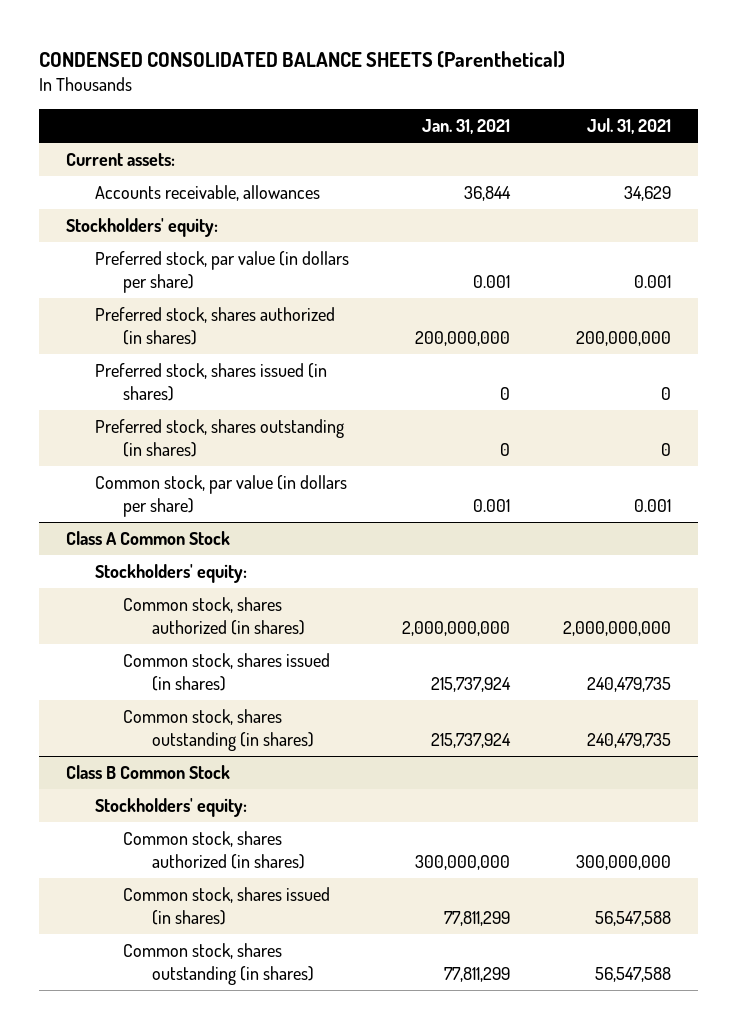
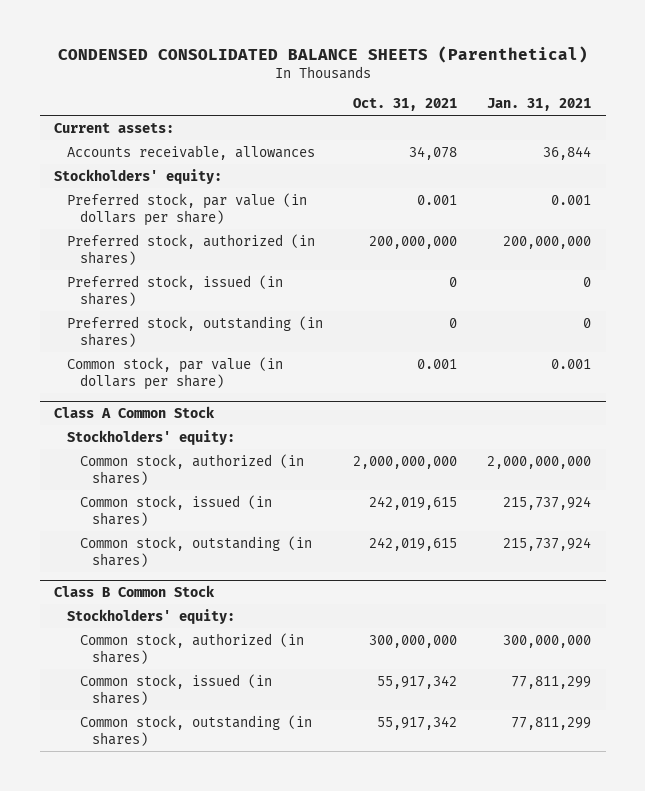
- | Jan. 31, 2021 | Jul. 31, 2021
+ | Oct. 31, 2021 | Jan. 31, 2021
- Preferred stock, shares authorized (in shares) | 200,000,000 | 200,000,000
- Preferred stock, shares issued (in shares) | 0 | 0
- Preferred stock, shares outstanding (in shares) | 0 | 0
+ Preferred stock, authorized (in shares) | 200,000,000 | 200,000,000
+ Preferred stock, issued (in shares) | 0 | 0
+ Preferred stock, outstanding (in shares) | 0 | 0
@ Class A Common Stock
- Common stock, shares authorized (in shares) | 2,000,000,000 | 2,000,000,000
- Common stock, shares issued (in shares) | 215,737,924 | 240,479,735
- Common stock, shares outstanding (in shares) | 215,737,924 | 240,479,735
+ Common stock, authorized (in shares) | 2,000,000,000 | 2,000,000,000
+ Common stock, issued (in shares) | 242,019,615 | 215,737,924
+ Common stock, outstanding (in shares) | 242,019,615 | 215,737,924
@ Class B Common Stock
- Common stock, shares authorized (in shares) | 300,000,000 | 300,000,000
- Common stock, shares issued (in shares) | 77,811,299 | 56,547,588
- Common stock, shares outstanding (in shares) | 77,811,299 | 56,547,588
+ Common stock, authorized (in shares) | 300,000,000 | 300,000,000
+ Common stock, issued (in shares) | 55,917,342 | 77,811,299
+ Common stock, outstanding (in shares) | 55,917,342 | 77,811,299

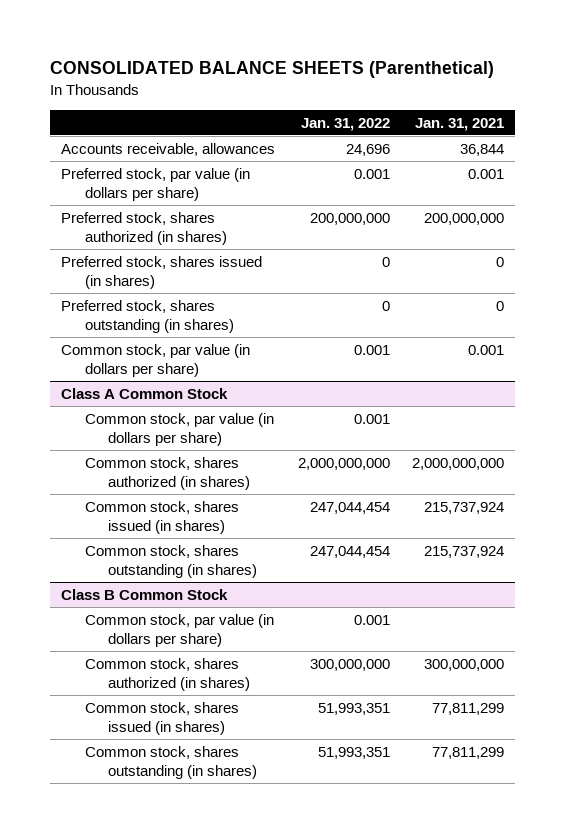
- CONDENSED CONSOLIDATED BALANCE SHEETS (Parenthetical)
+ CONSOLIDATED BALANCE SHEETS (Parenthetical)
- | Oct. 31, 2021 | Jan. 31, 2021
+ | Jan. 31, 2022 | Jan. 31, 2021
- Current assets:
- Stockholders' equity:
- Preferred stock, authorized (in shares) | 200,000,000 | 200,000,000
- Preferred stock, issued (in shares) | 0 | 0
- Preferred stock, outstanding (in shares) | 0 | 0
+ Preferred stock, shares authorized (in shares) | 200,000,000 | 200,000,000
+ Preferred stock, shares issued (in shares) | 0 | 0
+ Preferred stock, shares outstanding (in shares) | 0 | 0
@ Class A Common Stock
- Stockholders' equity:
- Common stock, authorized (in shares) | 2,000,000,000 | 2,000,000,000
- Common stock, issued (in shares) | 242,019,615 | 215,737,924
- Common stock, outstanding (in shares) | 242,019,615 | 215,737,924
+ Common stock, par value (in dollars per share) | 0.001 |
+ Common stock, shares authorized (in shares) | 2,000,000,000 | 2,000,000,000
+ Common stock, shares issued (in shares) | 247,044,454 | 215,737,924
+ Common stock, shares outstanding (in shares) | 247,044,454 | 215,737,924
@ Class B Common Stock
- Stockholders' equity:
- Common stock, authorized (in shares) | 300,000,000 | 300,000,000
- Common stock, issued (in shares) | 55,917,342 | 77,811,299
- Common stock, outstanding (in shares) | 55,917,342 | 77,811,299
+ Common stock, par value (in dollars per share) | 0.001 |
+ Common stock, shares authorized (in shares) | 300,000,000 | 300,000,000
+ Common stock, shares issued (in shares) | 51,993,351 | 77,811,299
+ Common stock, shares outstanding (in shares) | 51,993,351 | 77,811,299

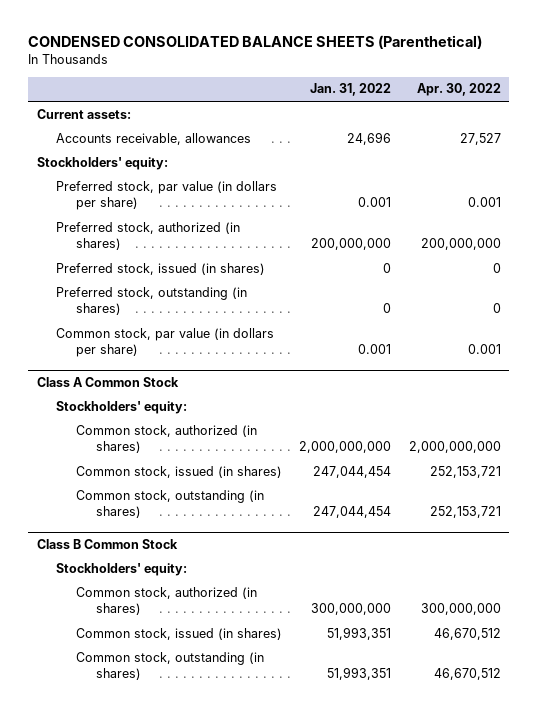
- CONSOLIDATED BALANCE SHEETS (Parenthetical)
+ CONDENSED CONSOLIDATED BALANCE SHEETS (Parenthetical)
- | Jan. 31, 2022 | Jan. 31, 2021
+ | Jan. 31, 2022 | Apr. 30, 2022
+ Current assets:
+ Stockholders' equity:
- Preferred stock, shares authorized (in shares) | 200,000,000 | 200,000,000
- Preferred stock, shares issued (in shares) | 0 | 0
- Preferred stock, shares outstanding (in shares) | 0 | 0
+ Preferred stock, authorized (in shares) | 200,000,000 | 200,000,000
+ Preferred stock, issued (in shares) | 0 | 0
+ Preferred stock, outstanding (in shares) | 0 | 0
@ Class A Common Stock
- Common stock, par value (in dollars per share) | 0.001 |
- Common stock, shares authorized (in shares) | 2,000,000,000 | 2,000,000,000
- Common stock, shares issued (in shares) | 247,044,454 | 215,737,924
- Common stock, shares outstanding (in shares) | 247,044,454 | 215,737,924
+ Stockholders' equity:
+ Common stock, authorized (in shares) | 2,000,000,000 | 2,000,000,000
+ Common stock, issued (in shares) | 247,044,454 | 252,153,721
+ Common stock, outstanding (in shares) | 247,044,454 | 252,153,721
@ Class B Common Stock
- Common stock, par value (in dollars per share) | 0.001 |
- Common stock, shares authorized (in shares) | 300,000,000 | 300,000,000
- Common stock, shares issued (in shares) | 51,993,351 | 77,811,299
- Common stock, shares outstanding (in shares) | 51,993,351 | 77,811,299
+ Stockholders' equity:
+ Common stock, authorized (in shares) | 300,000,000 | 300,000,000
+ Common stock, issued (in shares) | 51,993,351 | 46,670,512
+ Common stock, outstanding (in shares) | 51,993,351 | 46,670,512

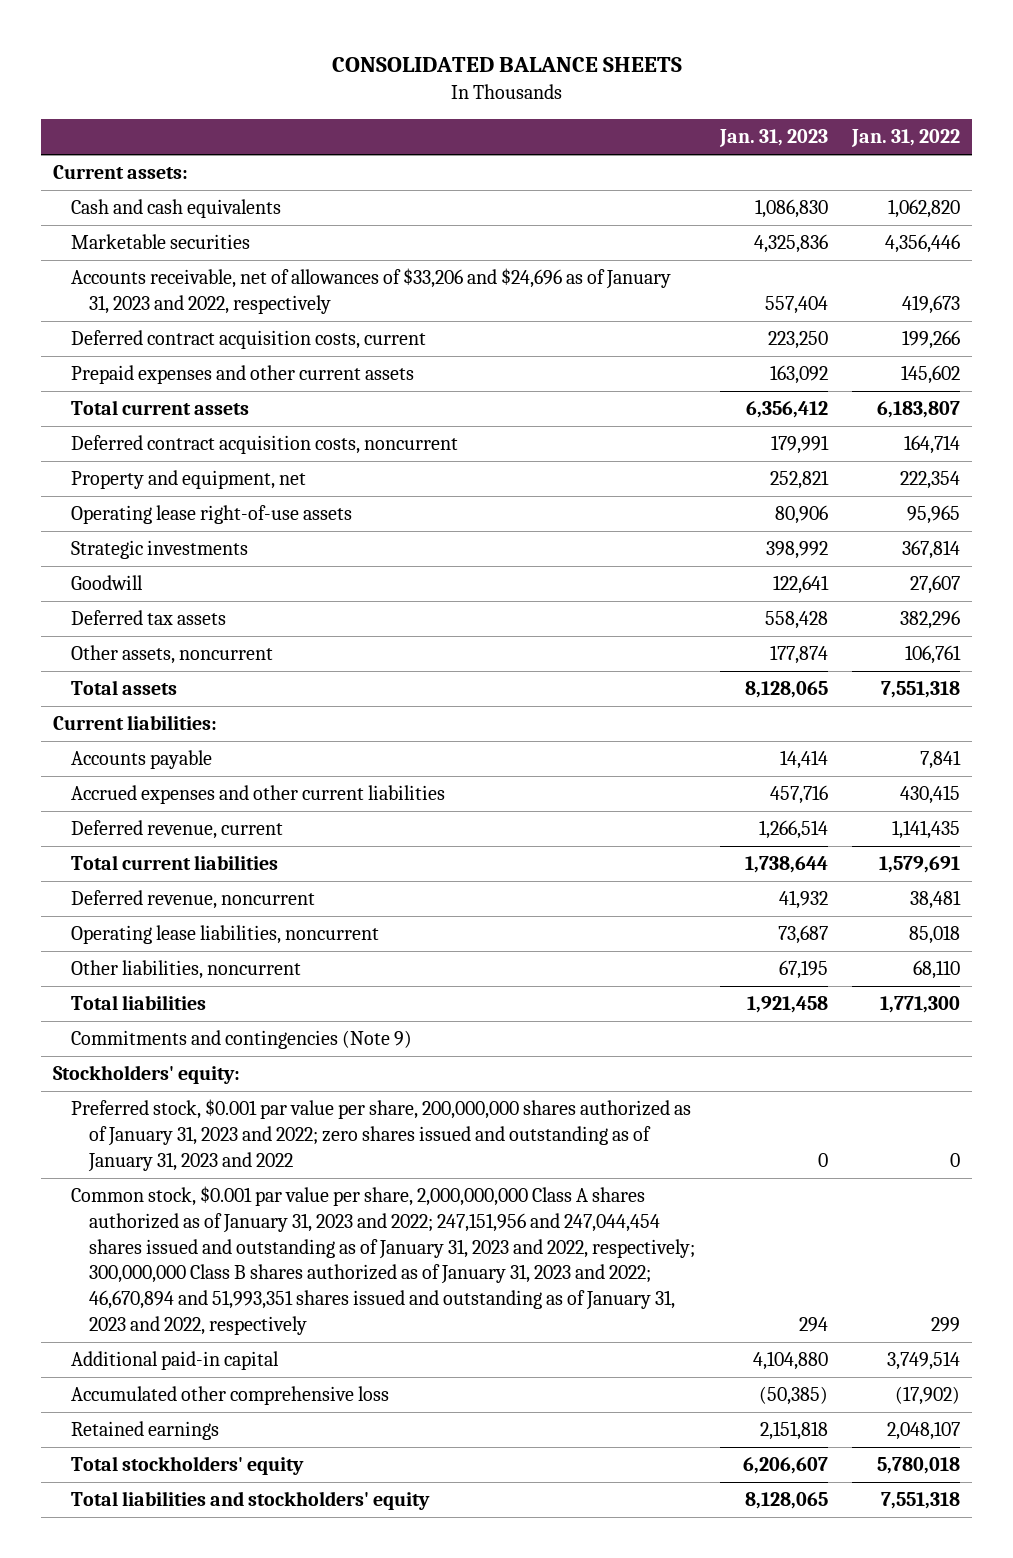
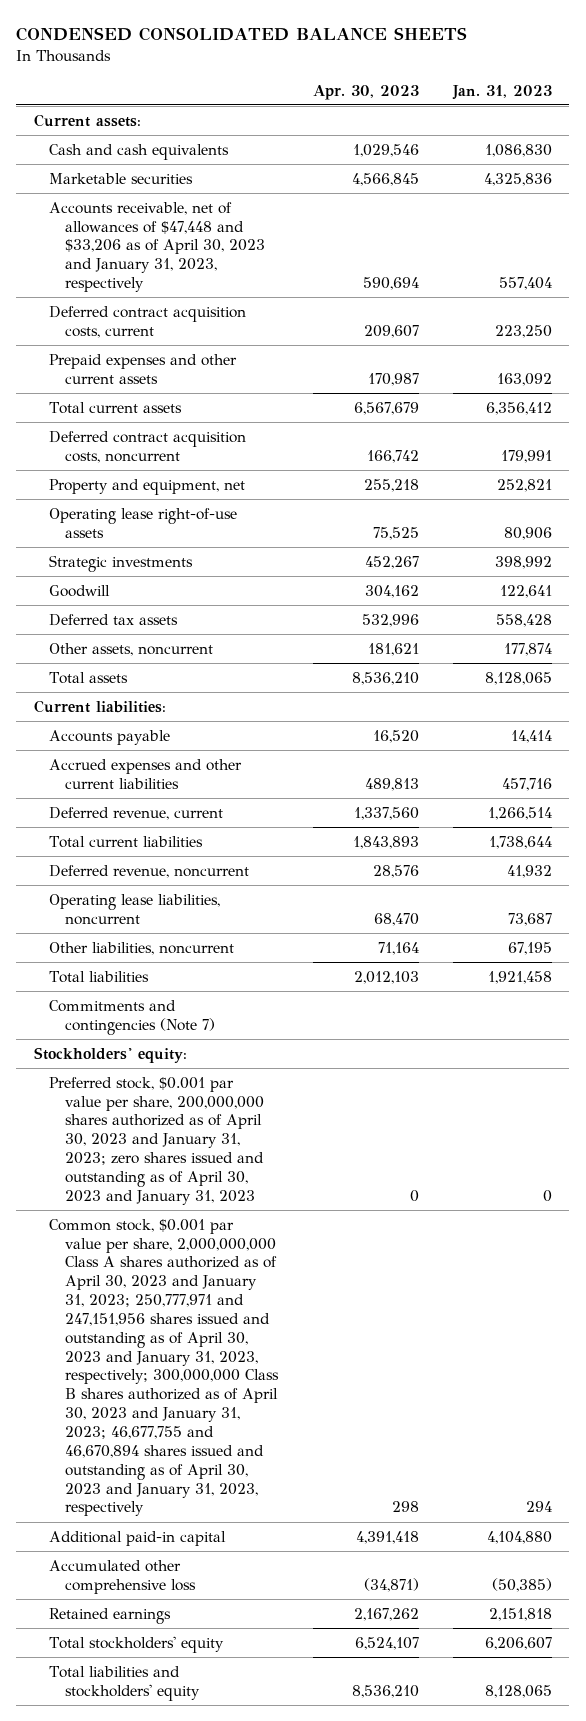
- CONSOLIDATED BALANCE SHEETS
+ CONDENSED CONSOLIDATED BALANCE SHEETS
- | Jan. 31, 2023 | Jan. 31, 2022
+ | Apr. 30, 2023 | Jan. 31, 2023
- Accounts receivable, net of allowances of $33,206 and $24,696 as of January 31, 2023 and 2022, respectively | 557,404 | 419,673
+ Accounts receivable, net of allowances of $47,448 and $33,206 as of April 30, 2023 and January 31, 2023, respectively | 590,694 | 557,404
- Commitments and contingencies (Note 9)
+ Commitments and contingencies (Note 7)
- Preferred stock, $0.001 par value per share, 200,000,000 shares authorized as of January 31, 2023 and 2022; zero shares issued and outstanding as of January 31, 2023 and 2022 | 0 | 0
- Common stock, $0.001 par value per share, 2,000,000,000 Class A shares authorized as of January 31, 2023 and 2022; 247,151,956 and 247,044,454 shares issued and outstanding as of January 31, 2023 and 2022, respectively; 300,000,000 Class B shares authorized as of January 31, 2023 and 2022; 46,670,894 and 51,993,351 shares issued and outstanding as of January 31, 2023 and 2022, respectively | 294 | 299
+ Preferred stock, $0.001 par value per share, 200,000,000 shares authorized as of April 30, 2023 and January 31, 2023; zero shares issued and outstanding as of April 30, 2023 and January 31, 2023 | 0 | 0
+ Common stock, $0.001 par value per share, 2,000,000,000 Class A shares authorized as of April 30, 2023 and January 31, 2023; 250,777,971 and 247,151,956 shares issued and outstanding as of April 30, 2023 and January 31, 2023, respectively; 300,000,000 Class B shares authorized as of April 30, 2023 and January 31, 2023; 46,677,755 and 46,670,894 shares issued and outstanding as of April 30, 2023 and January 31, 2023, respectively | 298 | 294

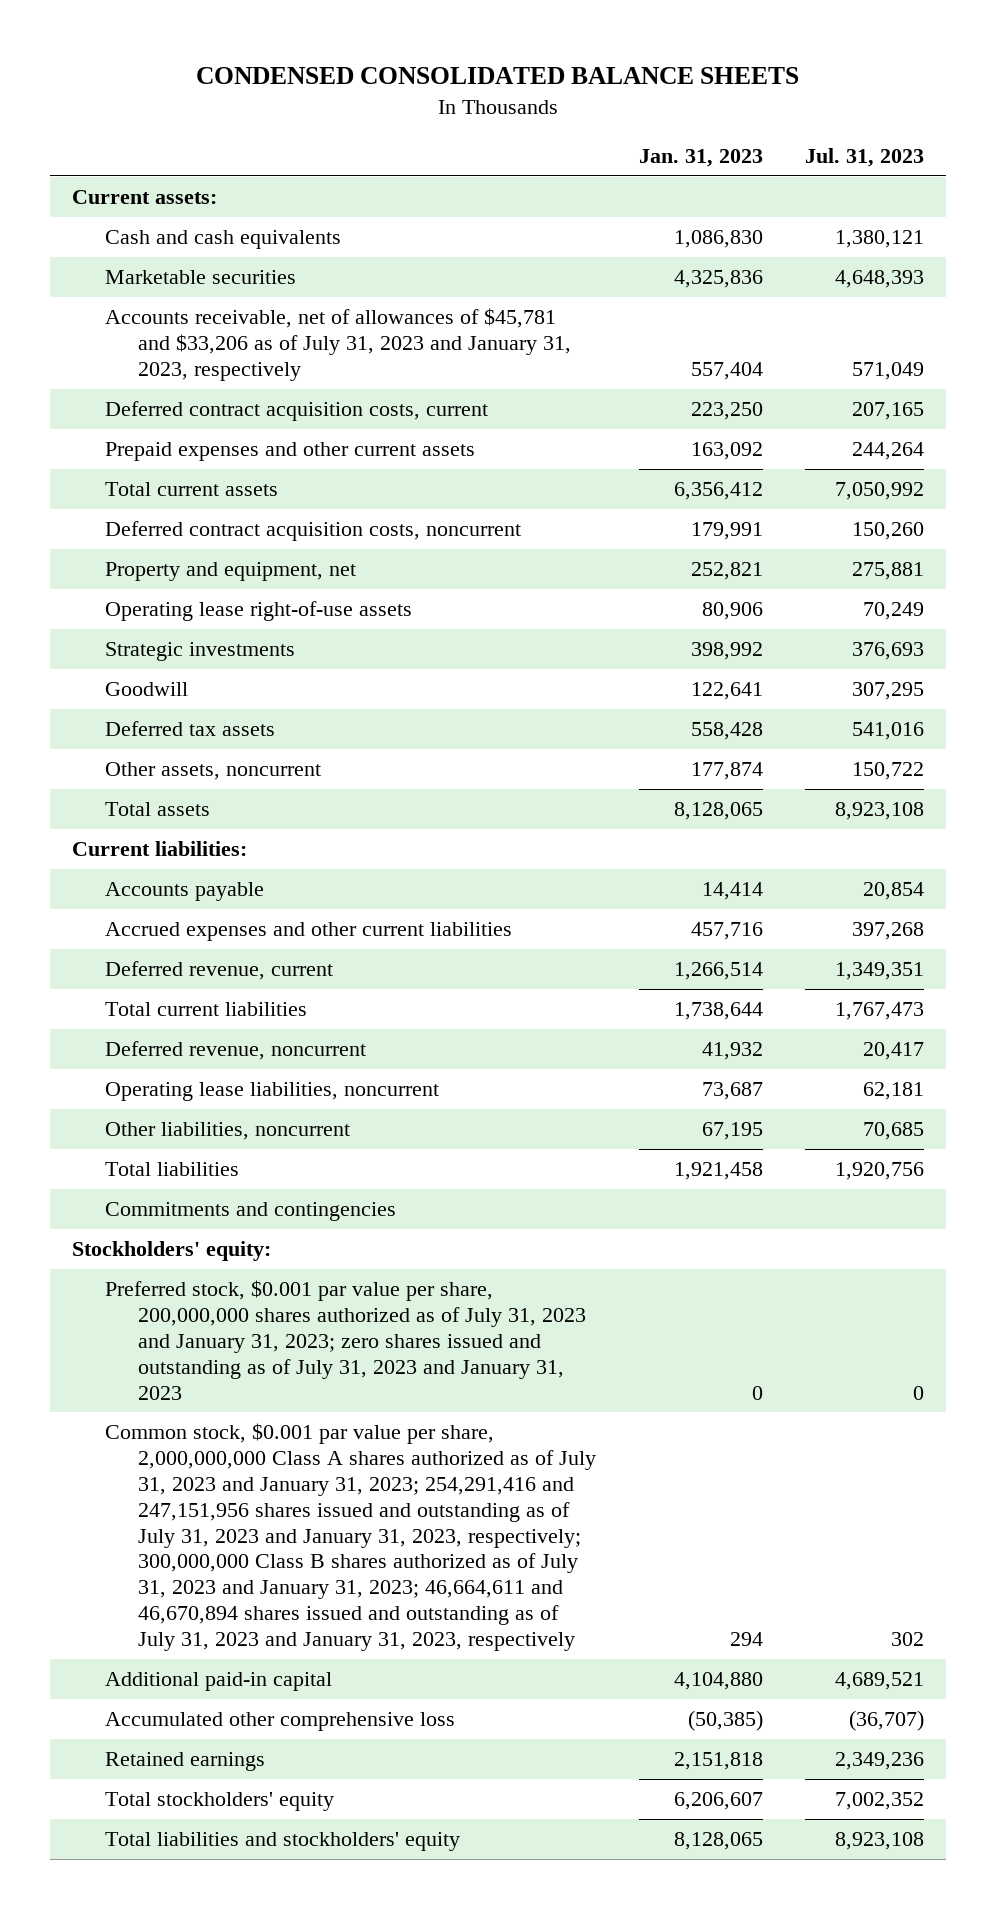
- | Apr. 30, 2023 | Jan. 31, 2023
+ | Jan. 31, 2023 | Jul. 31, 2023
- Accounts receivable, net of allowances of $47,448 and $33,206 as of April 30, 2023 and January 31, 2023, respectively | 590,694 | 557,404
+ Accounts receivable, net of allowances of $45,781 and $33,206 as of July 31, 2023 and January 31, 2023, respectively | 557,404 | 571,049
- Commitments and contingencies (Note 7)
+ Commitments and contingencies
- Preferred stock, $0.001 par value per share, 200,000,000 shares authorized as of April 30, 2023 and January 31, 2023; zero shares issued and outstanding as of April 30, 2023 and January 31, 2023 | 0 | 0
- Common stock, $0.001 par value per share, 2,000,000,000 Class A shares authorized as of April 30, 2023 and January 31, 2023; 250,777,971 and 247,151,956 shares issued and outstanding as of April 30, 2023 and January 31, 2023, respectively; 300,000,000 Class B shares authorized as of April 30, 2023 and January 31, 2023; 46,677,755 and 46,670,894 shares issued and outstanding as of April 30, 2023 and January 31, 2023, respectively | 298 | 294
+ Preferred stock, $0.001 par value per share, 200,000,000 shares authorized as of July 31, 2023 and January 31, 2023; zero shares issued and outstanding as of July 31, 2023 and January 31, 2023 | 0 | 0
+ Common stock, $0.001 par value per share, 2,000,000,000 Class A shares authorized as of July 31, 2023 and January 31, 2023; 254,291,416 and 247,151,956 shares issued and outstanding as of July 31, 2023 and January 31, 2023, respectively; 300,000,000 Class B shares authorized as of July 31, 2023 and January 31, 2023; 46,664,611 and 46,670,894 shares issued and outstanding as of July 31, 2023 and January 31, 2023, respectively | 294 | 302

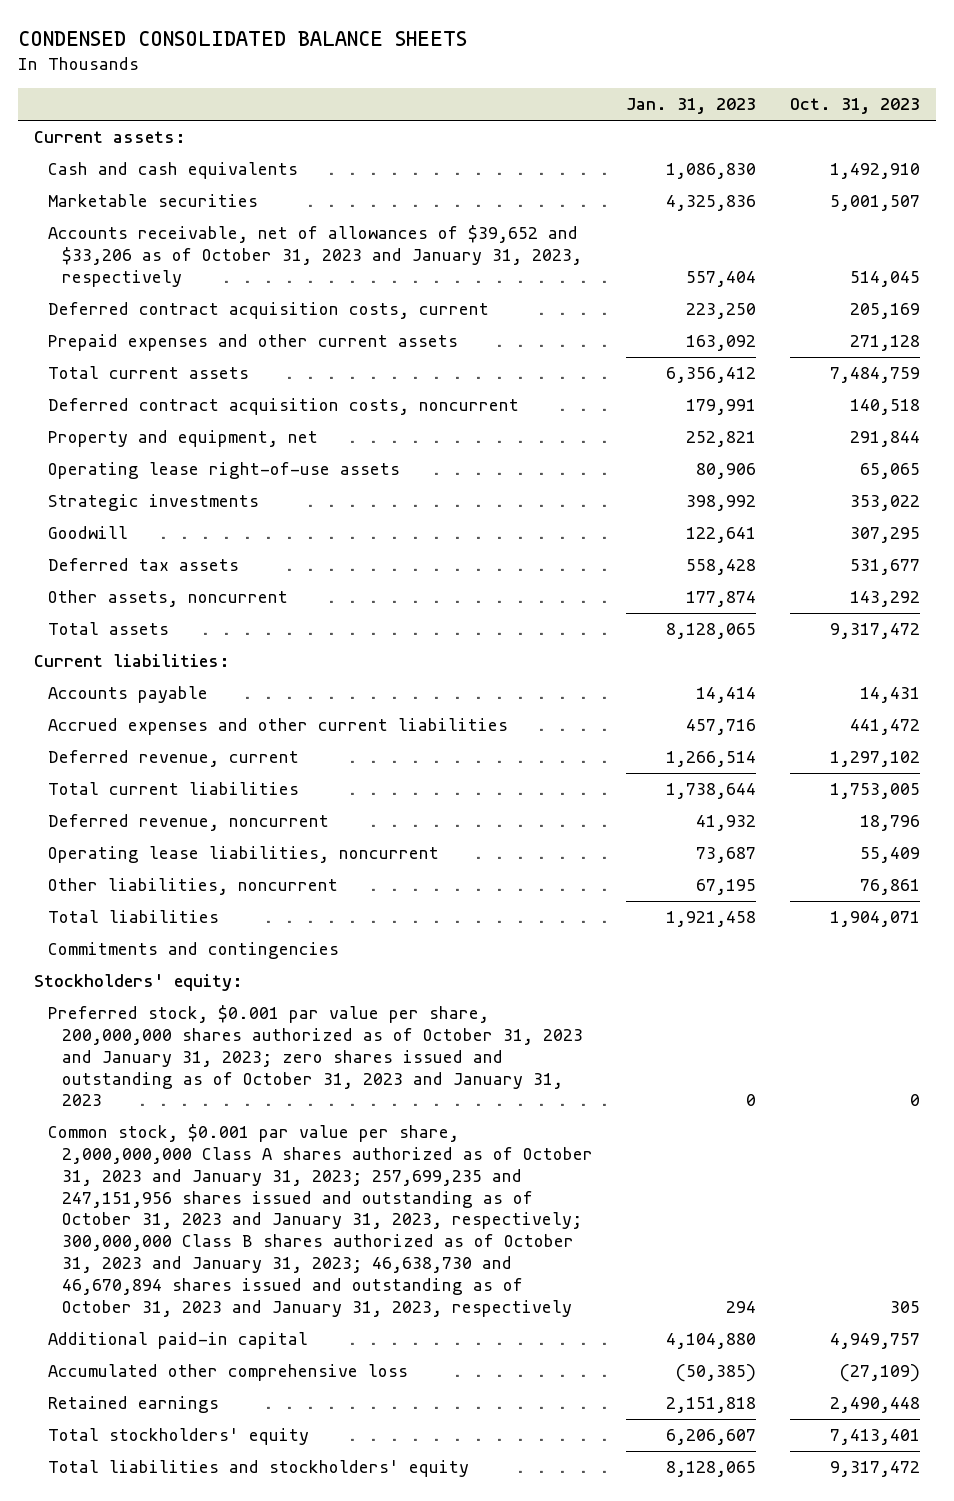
- | Jan. 31, 2023 | Jul. 31, 2023
+ | Jan. 31, 2023 | Oct. 31, 2023
- Accounts receivable, net of allowances of $45,781 and $33,206 as of July 31, 2023 and January 31, 2023, respectively | 557,404 | 571,049
+ Accounts receivable, net of allowances of $39,652 and $33,206 as of October 31, 2023 and January 31, 2023, respectively | 557,404 | 514,045
- Preferred stock, $0.001 par value per share, 200,000,000 shares authorized as of July 31, 2023 and January 31, 2023; zero shares issued and outstanding as of July 31, 2023 and January 31, 2023 | 0 | 0
- Common stock, $0.001 par value per share, 2,000,000,000 Class A shares authorized as of July 31, 2023 and January 31, 2023; 254,291,416 and 247,151,956 shares issued and outstanding as of July 31, 2023 and January 31, 2023, respectively; 300,000,000 Class B shares authorized as of July 31, 2023 and January 31, 2023; 46,664,611 and 46,670,894 shares issued and outstanding as of July 31, 2023 and January 31, 2023, respectively | 294 | 302
+ Preferred stock, $0.001 par value per share, 200,000,000 shares authorized as of October 31, 2023 and January 31, 2023; zero shares issued and outstanding as of October 31, 2023 and January 31, 2023 | 0 | 0
+ Common stock, $0.001 par value per share, 2,000,000,000 Class A shares authorized as of October 31, 2023 and January 31, 2023; 257,699,235 and 247,151,956 shares issued and outstanding as of October 31, 2023 and January 31, 2023, respectively; 300,000,000 Class B shares authorized as of October 31, 2023 and January 31, 2023; 46,638,730 and 46,670,894 shares issued and outstanding as of October 31, 2023 and January 31, 2023, respectively | 294 | 305

